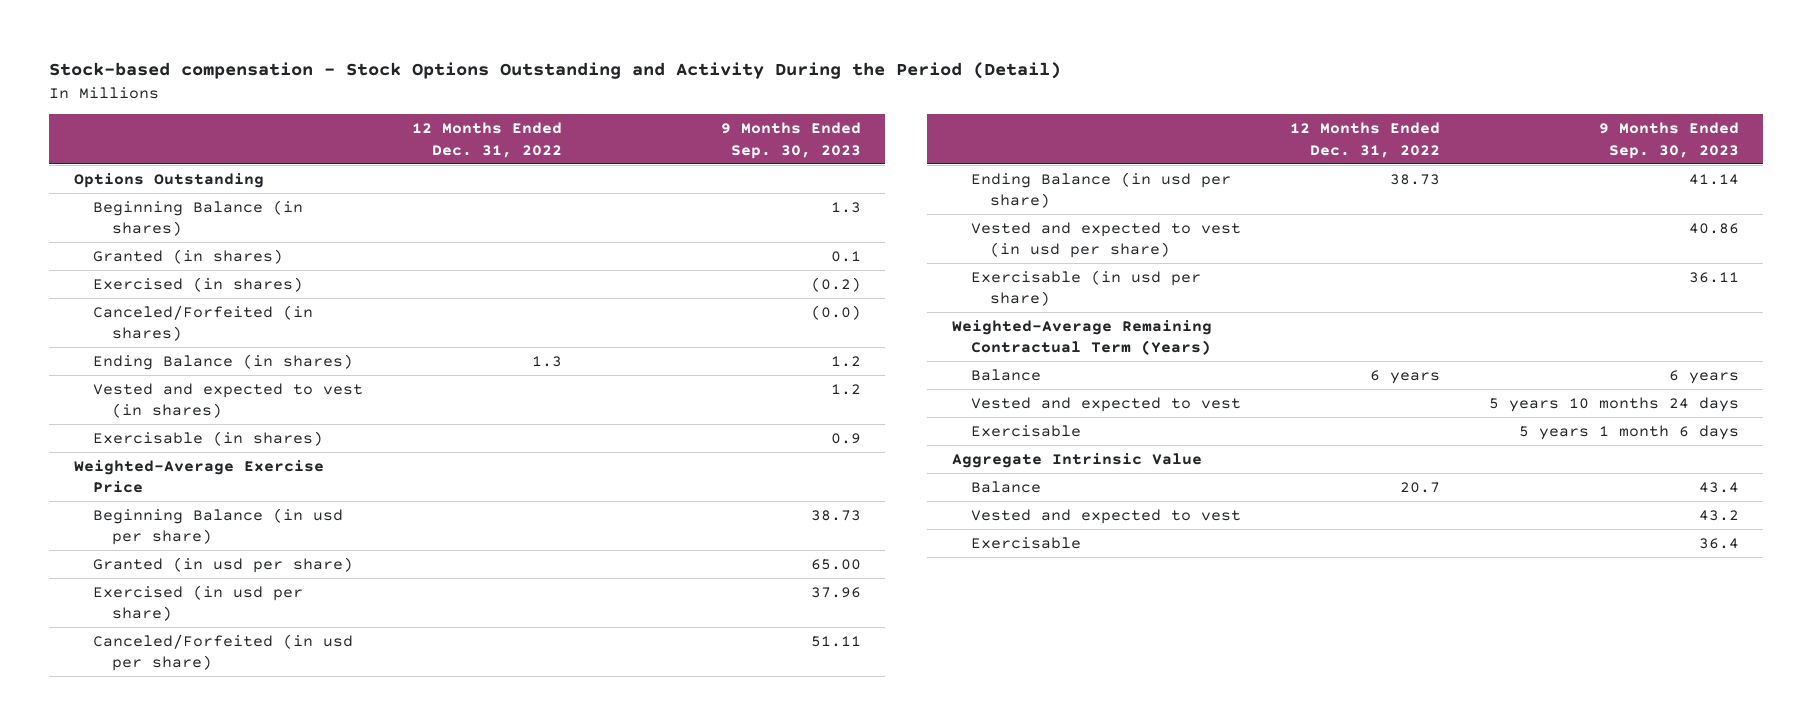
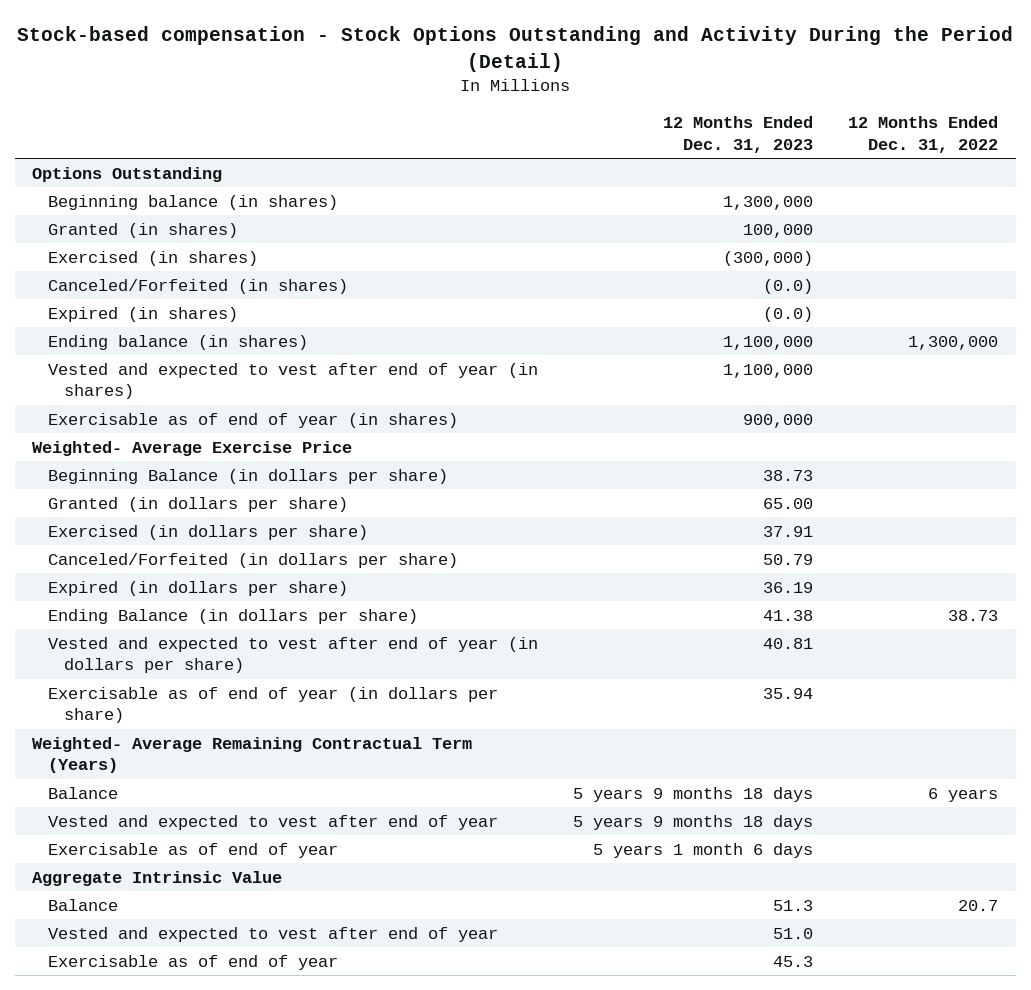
- | 12 Months Ended Dec. 31, 2022 | 9 Months Ended Sep. 30, 2023
+ | 12 Months Ended Dec. 31, 2023 | 12 Months Ended Dec. 31, 2022
- Beginning Balance (in shares) | | 1.3
+ Beginning balance (in shares) | 1,300,000 |
- Ending Balance (in shares) | 1.3 | 1.2
- Vested and expected to vest (in shares) | | 1.2
- Exercisable (in shares) | | 0.9
- Weighted-Average Exercise Price
- Beginning Balance (in usd per share) | | 38.73
- Granted (in usd per share) | | 65.00
- Exercised (in usd per share) | | 37.96
- Canceled/Forfeited (in usd per share) | | 51.11
- Ending Balance (in usd per share) | 38.73 | 41.14
- Vested and expected to vest (in usd per share) | | 40.86
- Exercisable (in usd per share) | | 36.11
- Weighted-Average Remaining Contractual Term (Years)
+ Expired (in shares) | (0.0) |
+ Ending balance (in shares) | 1,100,000 | 1,300,000
+ Vested and expected to vest after end of year (in shares) | 1,100,000 |
+ Exercisable as of end of year (in shares) | 900,000 |
+ Weighted- Average Exercise Price
+ Beginning Balance (in dollars per share) | 38.73 |
+ Granted (in dollars per share) | 65.00 |
+ Exercised (in dollars per share) | 37.91 |
+ Canceled/Forfeited (in dollars per share) | 50.79 |
+ Expired (in dollars per share) | 36.19 |
+ Ending Balance (in dollars per share) | 41.38 | 38.73
+ Vested and expected to vest after end of year (in dollars per share) | 40.81 |
+ Exercisable as of end of year (in dollars per share) | 35.94 |
+ Weighted- Average Remaining Contractual Term (Years)
- Vested and expected to vest | | 5 years 10 months 24 days
- Exercisable | | 5 years 1 month 6 days
+ Vested and expected to vest after end of year | 5 years 9 months 18 days |
+ Exercisable as of end of year | 5 years 1 month 6 days |
- Vested and expected to vest | | 43.2
- Exercisable | | 36.4
+ Vested and expected to vest after end of year | 51.0 |
+ Exercisable as of end of year | 45.3 |

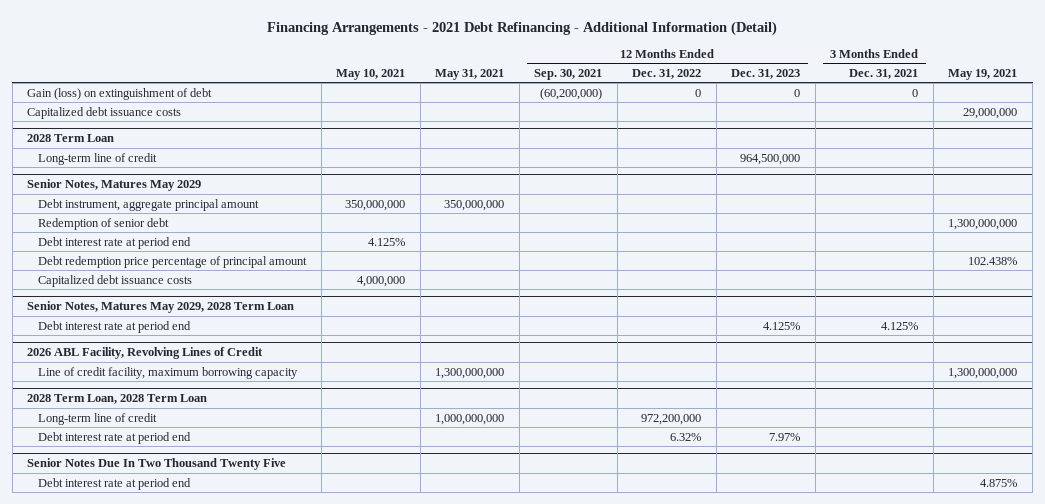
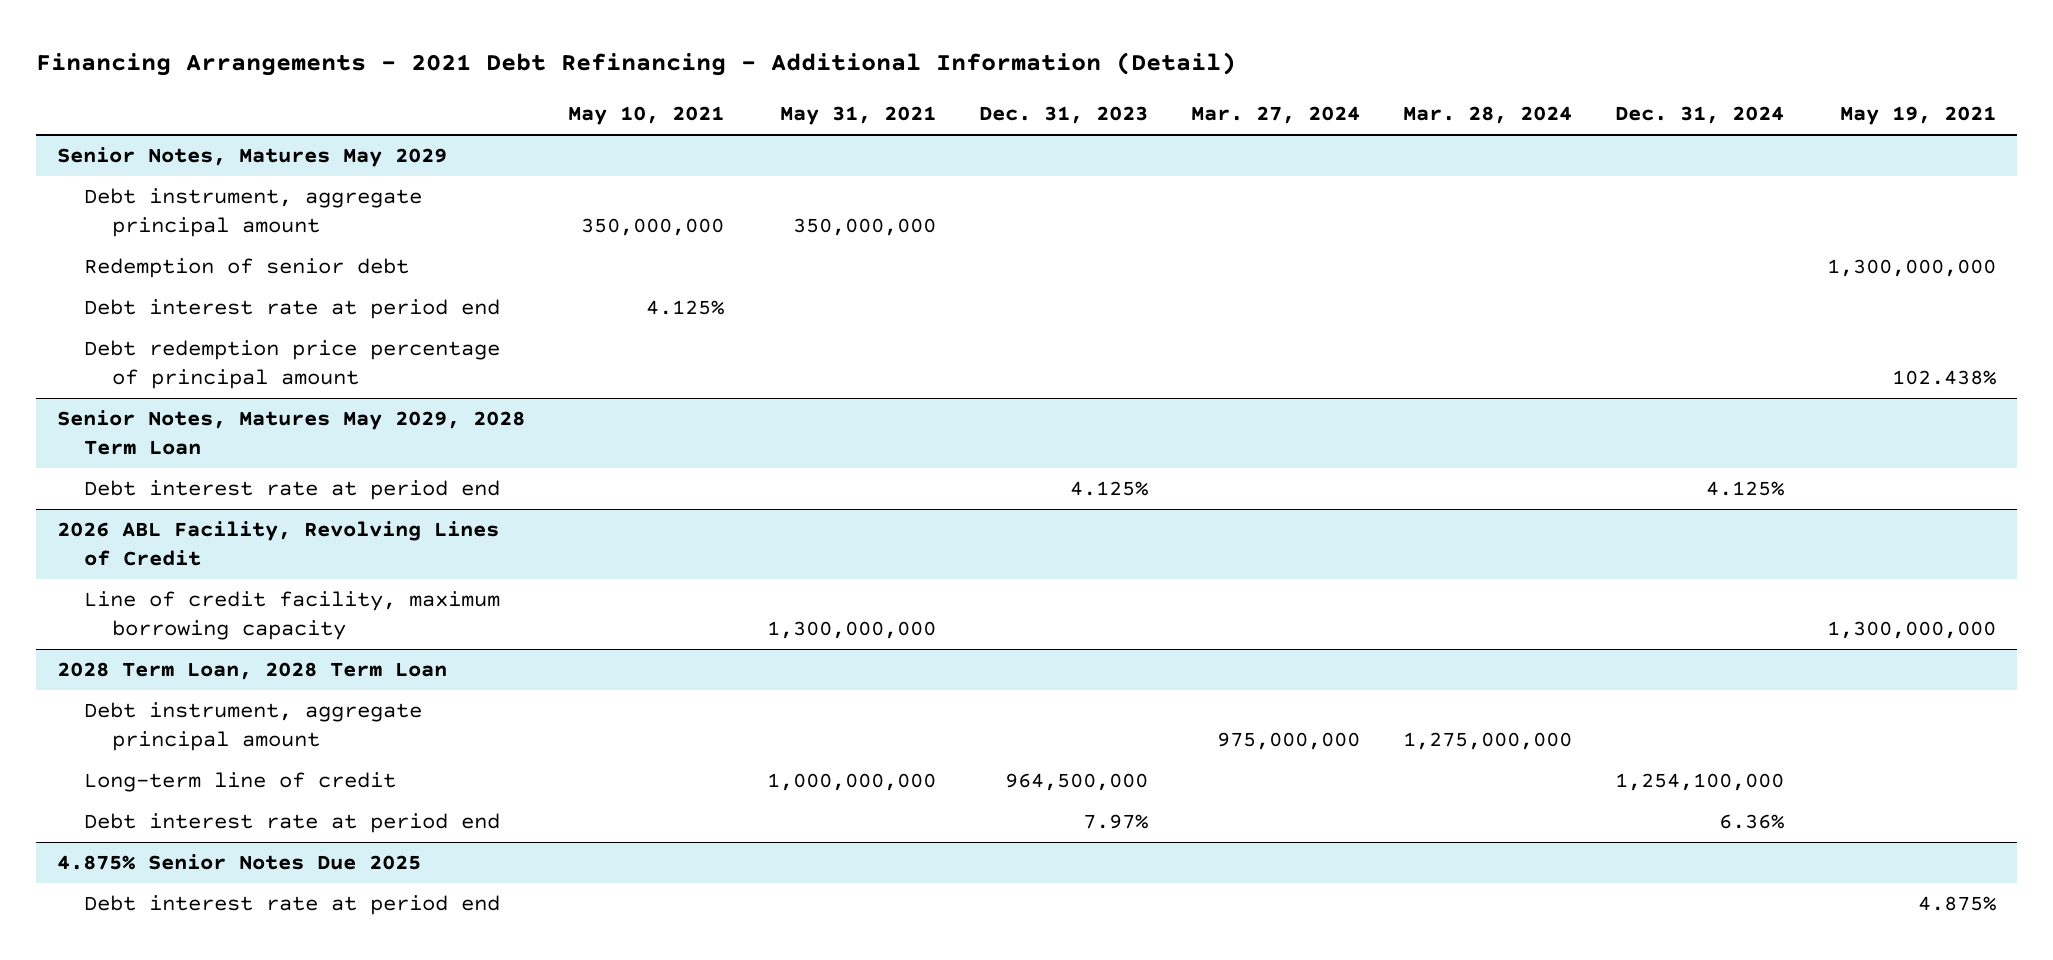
- | May 10, 2021 | May 31, 2021 | 12 Months Ended Sep. 30, 2021 | 12 Months Ended Dec. 31, 2022 | 12 Months Ended Dec. 31, 2023 | 3 Months Ended Dec. 31, 2021 | May 19, 2021
+ | May 10, 2021 | May 31, 2021 | Dec. 31, 2023 | Mar. 27, 2024 | Mar. 28, 2024 | Dec. 31, 2024 | May 19, 2021
- Gain (loss) on extinguishment of debt | | | (60,200,000) | 0 | 0 | 0 |
- Capitalized debt issuance costs | | | | | | | 29,000,000
- 2028 Term Loan
- Long-term line of credit | | | | | 964,500,000 | |
@ Senior Notes, Matures May 2029
- Capitalized debt issuance costs | 4,000,000 | | | | | |
@ 2028 Term Loan, 2028 Term Loan
+ Debt instrument, aggregate principal amount | | | | 975,000,000 | 1,275,000,000 | |
- Senior Notes Due In Two Thousand Twenty Five
+ 4.875% Senior Notes Due 2025

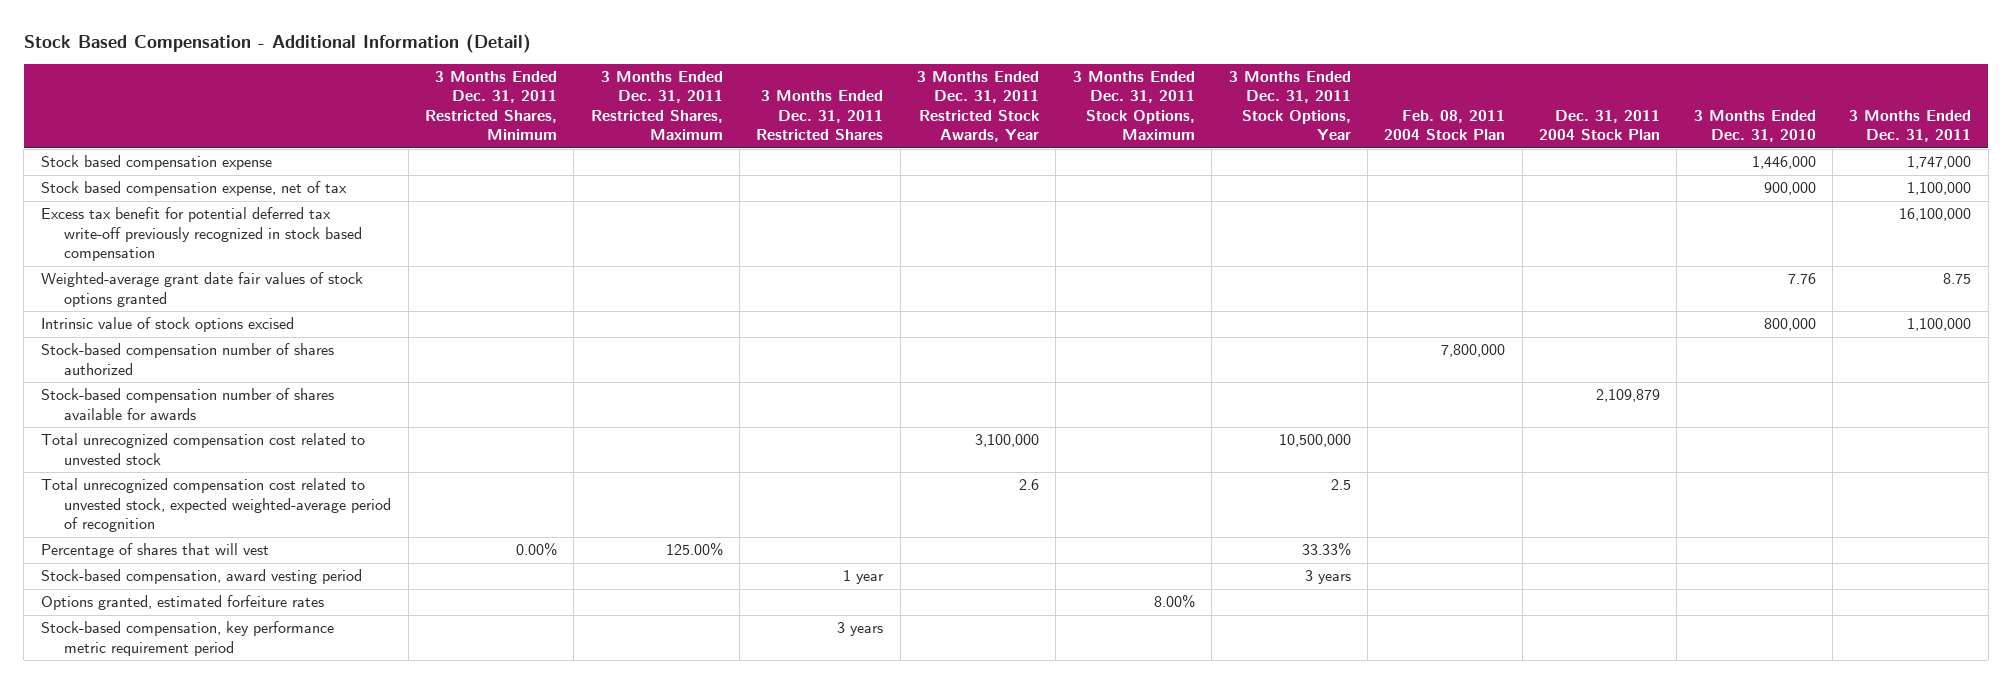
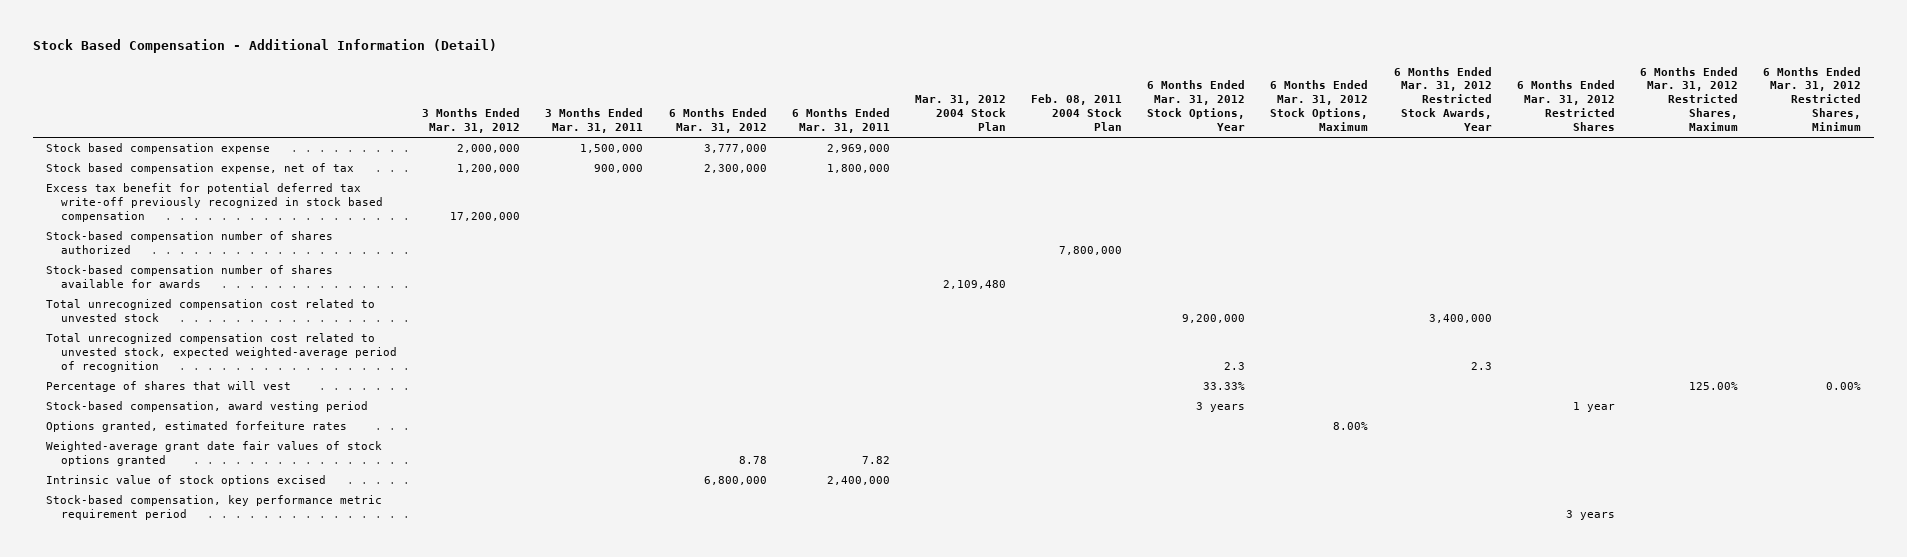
- | 3 Months Ended Dec. 31, 2011 Restricted Shares, Minimum | 3 Months Ended Dec. 31, 2011 Restricted Shares, Maximum | 3 Months Ended Dec. 31, 2011 Restricted Shares | 3 Months Ended Dec. 31, 2011 Restricted Stock Awards, Year | 3 Months Ended Dec. 31, 2011 Stock Options, Maximum | 3 Months Ended Dec. 31, 2011 Stock Options, Year | Feb. 08, 2011 2004 Stock Plan | Dec. 31, 2011 2004 Stock Plan | 3 Months Ended Dec. 31, 2010 | 3 Months Ended Dec. 31, 2011
+ | 3 Months Ended Mar. 31, 2012 | 3 Months Ended Mar. 31, 2011 | 6 Months Ended Mar. 31, 2012 | 6 Months Ended Mar. 31, 2011 | Mar. 31, 2012 2004 Stock Plan | Feb. 08, 2011 2004 Stock Plan | 6 Months Ended Mar. 31, 2012 Stock Options, Year | 6 Months Ended Mar. 31, 2012 Stock Options, Maximum | 6 Months Ended Mar. 31, 2012 Restricted Stock Awards, Year | 6 Months Ended Mar. 31, 2012 Restricted Shares | 6 Months Ended Mar. 31, 2012 Restricted Shares, Maximum | 6 Months Ended Mar. 31, 2012 Restricted Shares, Minimum
moved down: Weighted-average grant date fair values of stock options granted | | | 8.78 | 7.82 | | | | | | | |
moved down: Intrinsic value of stock options excised | | | 6,800,000 | 2,400,000 | | | | | | | |

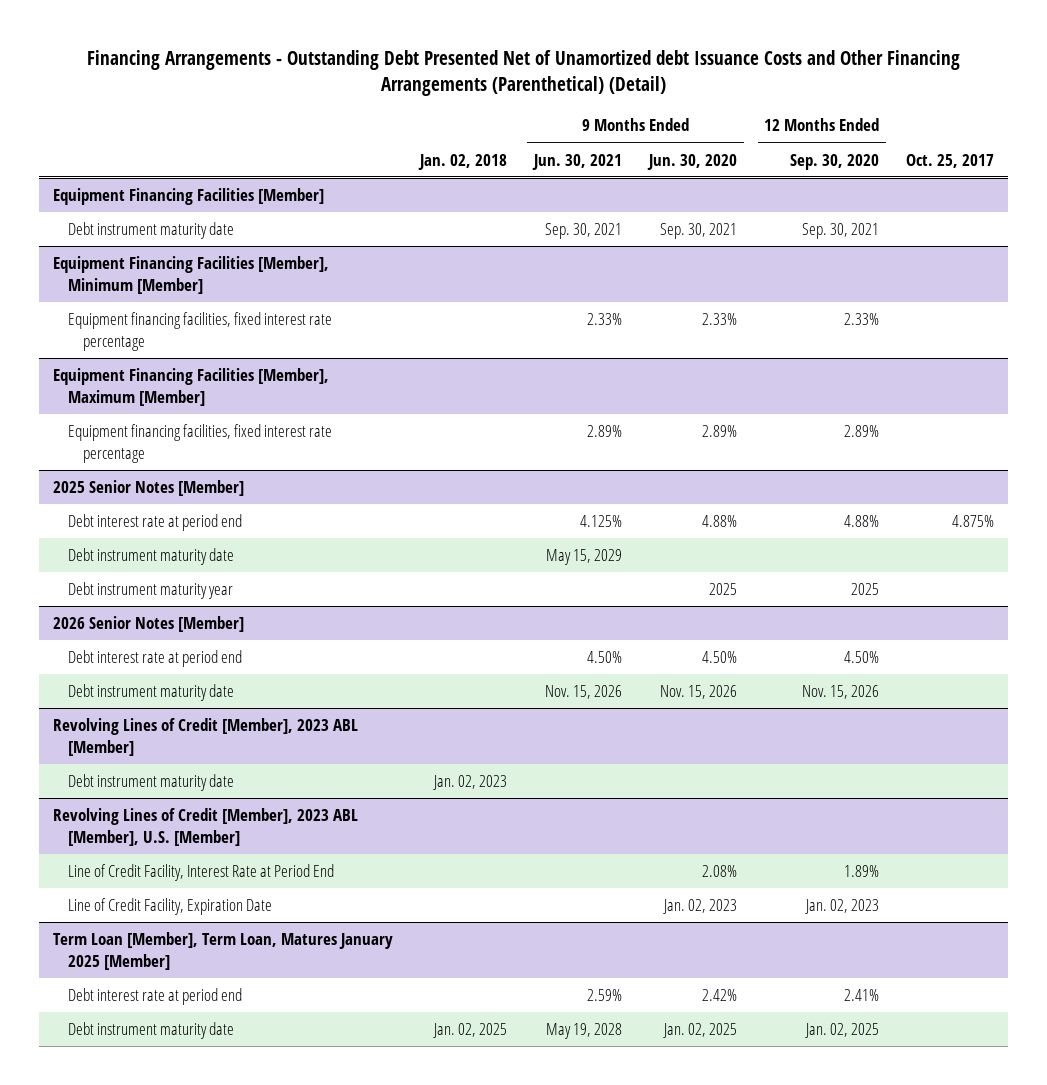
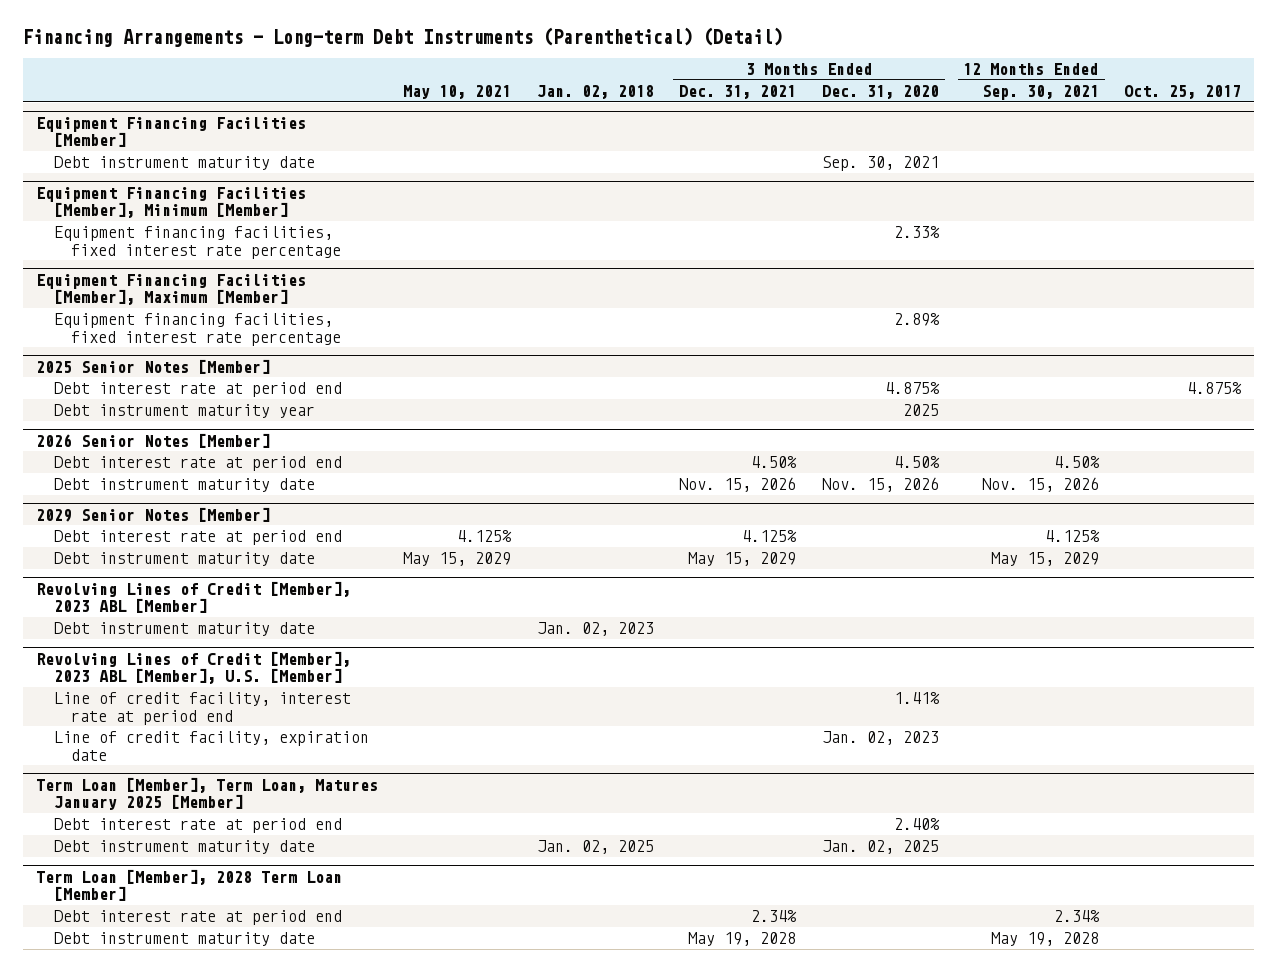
- Financing Arrangements - Outstanding Debt Presented Net of Unamortized debt Issuance Costs and Other Financing Arrangements (Parenthetical) (Detail)
+ Financing Arrangements - Long-term Debt Instruments (Parenthetical) (Detail)
- | Jan. 02, 2018 | 9 Months Ended Jun. 30, 2021 | 9 Months Ended Jun. 30, 2020 | 12 Months Ended Sep. 30, 2020 | Oct. 25, 2017
+ | May 10, 2021 | Jan. 02, 2018 | 3 Months Ended Dec. 31, 2021 | 3 Months Ended Dec. 31, 2020 | 12 Months Ended Sep. 30, 2021 | Oct. 25, 2017
@ 2025 Senior Notes [Member]
- Debt instrument maturity date | | May 15, 2029 | | |
+ 2029 Senior Notes [Member]
+ Debt interest rate at period end | 4.125% | | 4.125% | | 4.125% |
+ Debt instrument maturity date | May 15, 2029 | | May 15, 2029 | | May 15, 2029 |
@ Revolving Lines of Credit [Member], 2023 ABL [Member], U.S. [Member]
- Line of Credit Facility, Interest Rate at Period End | | | 2.08% | 1.89% |
- Line of Credit Facility, Expiration Date | | | Jan. 02, 2023 | Jan. 02, 2023 |
+ Line of credit facility, interest rate at period end | | | | 1.41% | |
+ Line of credit facility, expiration date | | | | Jan. 02, 2023 | |
+ Term Loan [Member], 2028 Term Loan [Member]
+ Debt interest rate at period end | | | 2.34% | | 2.34% |
+ Debt instrument maturity date | | | May 19, 2028 | | May 19, 2028 |

